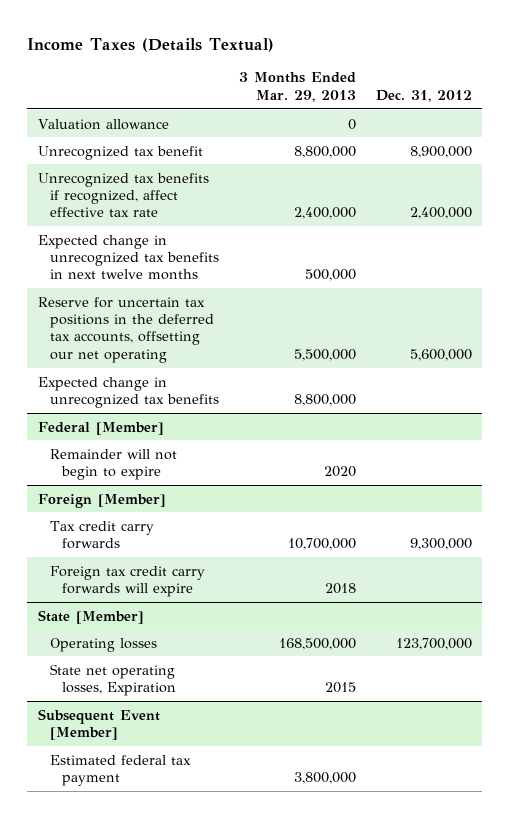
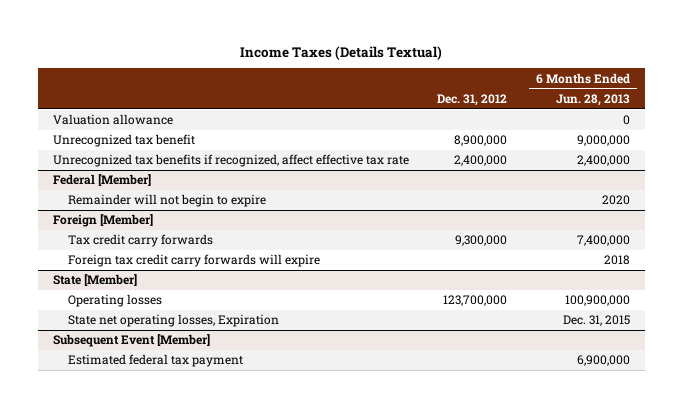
- | 3 Months Ended Mar. 29, 2013 | Dec. 31, 2012
+ | Dec. 31, 2012 | 6 Months Ended Jun. 28, 2013
- Expected change in unrecognized tax benefits in next twelve months | 500,000 |
- Reserve for uncertain tax positions in the deferred tax accounts, offsetting our net operating | 5,500,000 | 5,600,000
- Expected change in unrecognized tax benefits | 8,800,000 |

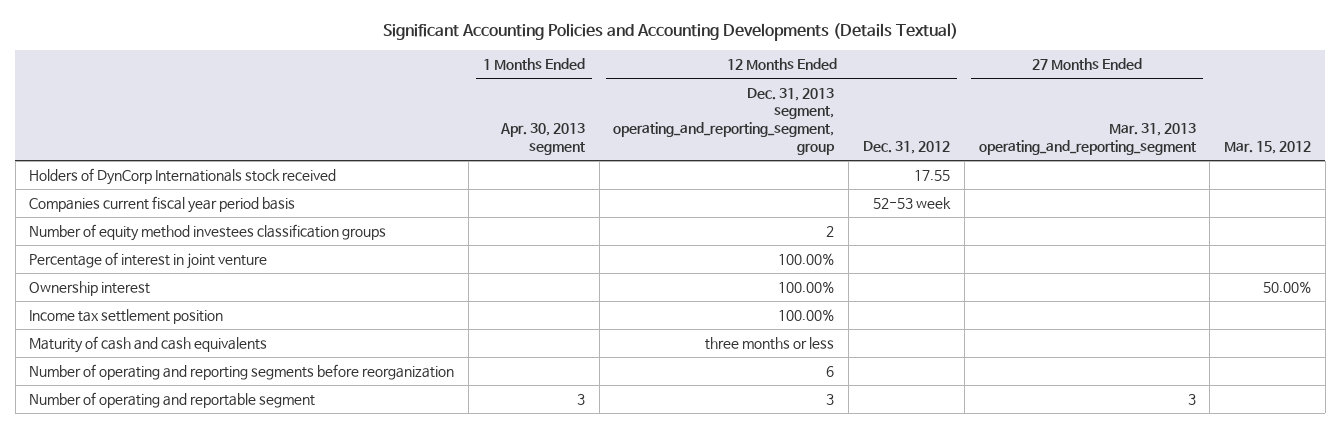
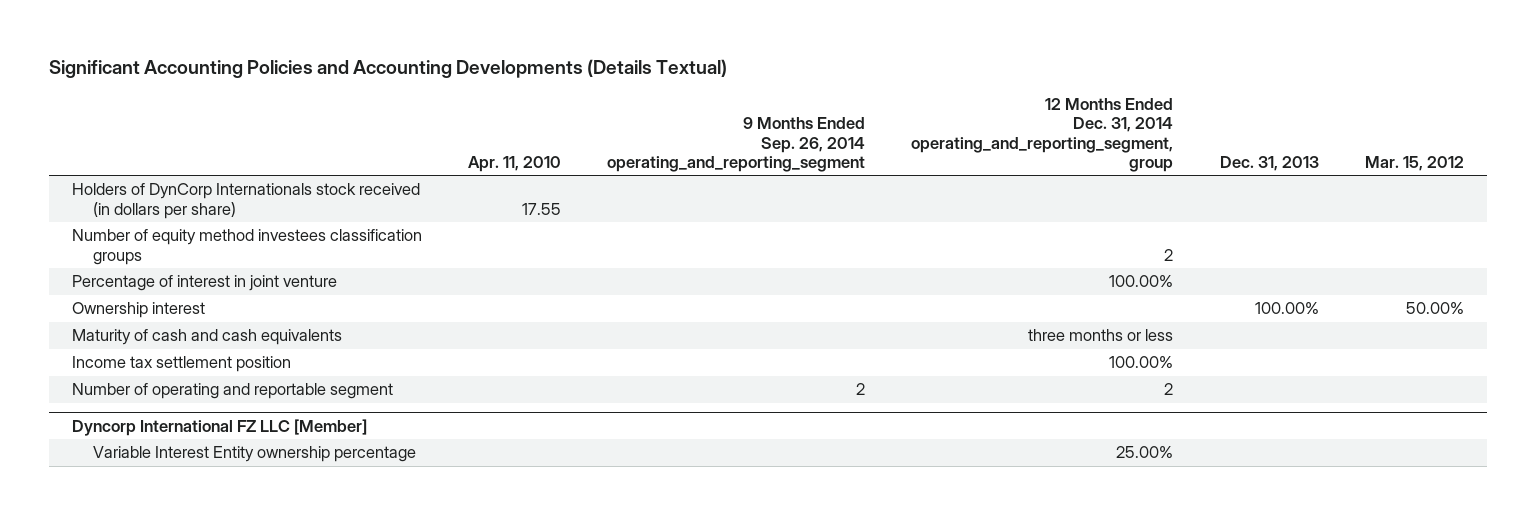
- | 1 Months Ended Apr. 30, 2013 segment | 12 Months Ended Dec. 31, 2013 segment, operating_and_reporting_segment, group | 12 Months Ended Dec. 31, 2012 | 27 Months Ended Mar. 31, 2013 operating_and_reporting_segment | Mar. 15, 2012
+ | Apr. 11, 2010 | 9 Months Ended Sep. 26, 2014 operating_and_reporting_segment | 12 Months Ended Dec. 31, 2014 operating_and_reporting_segment, group | Dec. 31, 2013 | Mar. 15, 2012
- Holders of DynCorp Internationals stock received | | | 17.55 | |
- Companies current fiscal year period basis | | | 52-53 week | |
+ Holders of DynCorp Internationals stock received (in dollars per share) | 17.55 | | | |
- Number of operating and reporting segments before reorganization | | 6 | | |
moved down: Income tax settlement position | | | 100.00% | |
+ Dyncorp International FZ LLC [Member]
+ Variable Interest Entity ownership percentage | | | 25.00% | |

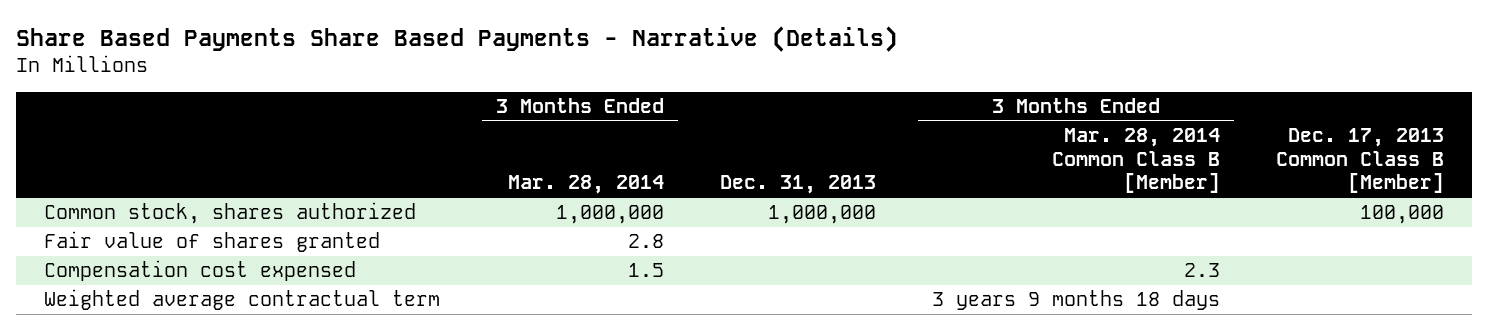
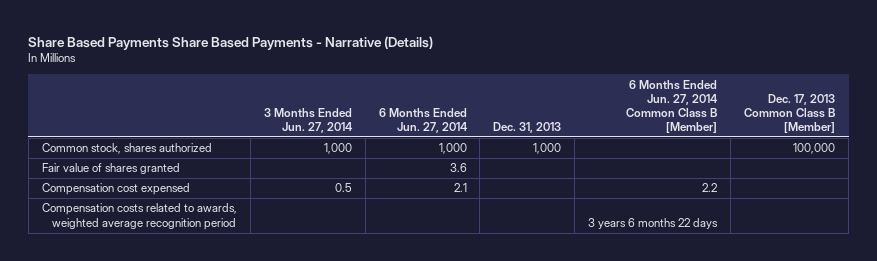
- | 3 Months Ended Mar. 28, 2014 | Dec. 31, 2013 | 3 Months Ended Mar. 28, 2014 Common Class B [Member] | Dec. 17, 2013 Common Class B [Member]
+ | 3 Months Ended Jun. 27, 2014 | 6 Months Ended Jun. 27, 2014 | Dec. 31, 2013 | 6 Months Ended Jun. 27, 2014 Common Class B [Member] | Dec. 17, 2013 Common Class B [Member]
- Common stock, shares authorized | 1,000,000 | 1,000,000 | | 100,000
+ Common stock, shares authorized | 1,000 | 1,000 | 1,000 | | 100,000
- Weighted average contractual term | | | 3 years 9 months 18 days |
+ Compensation costs related to awards, weighted average recognition period | | | | 3 years 6 months 22 days |

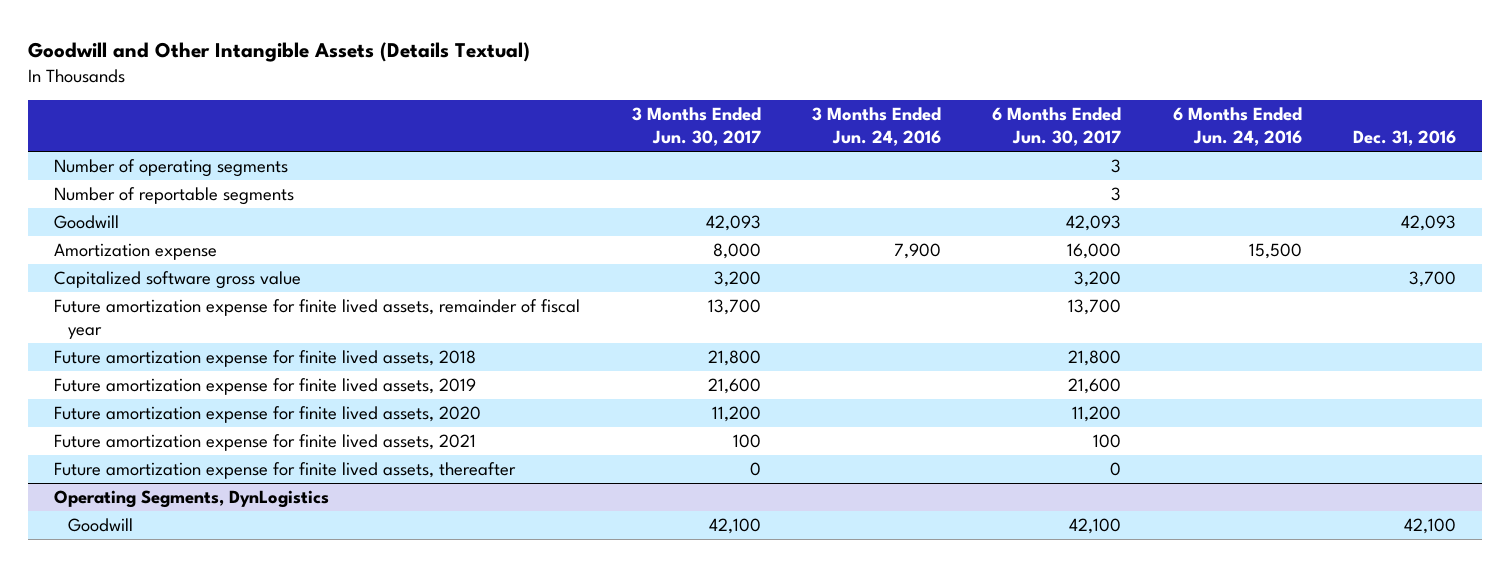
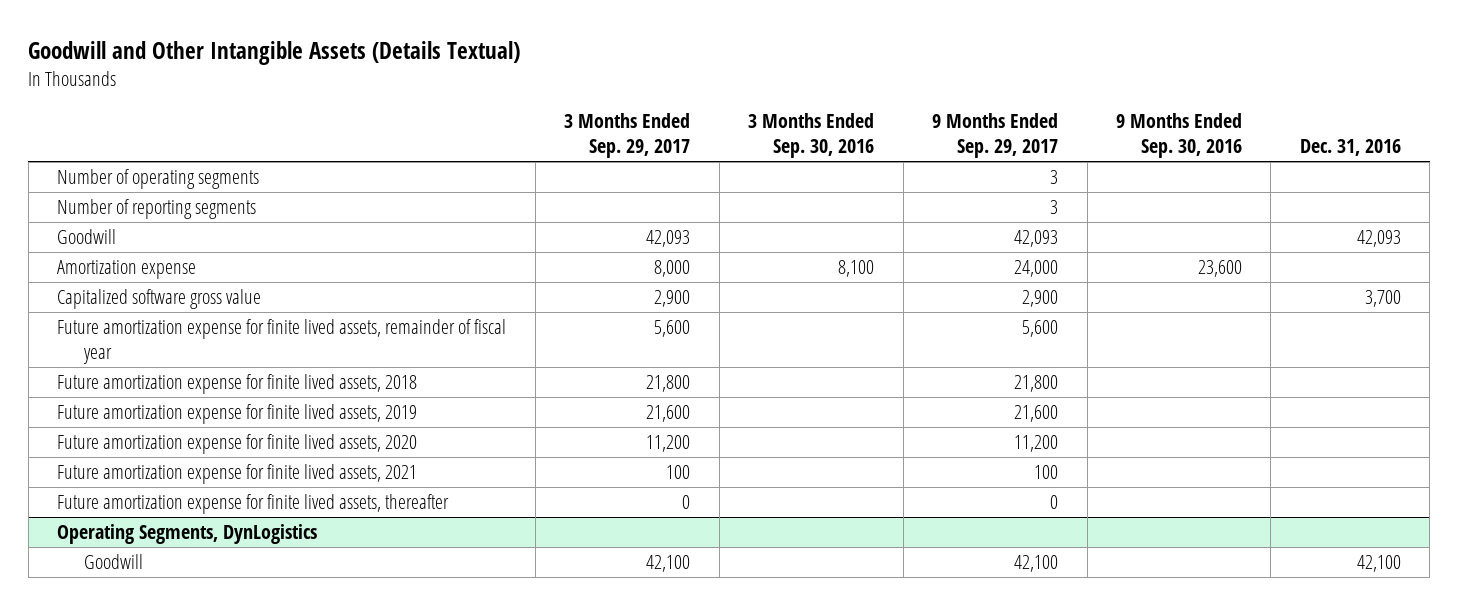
- | 3 Months Ended Jun. 30, 2017 | 3 Months Ended Jun. 24, 2016 | 6 Months Ended Jun. 30, 2017 | 6 Months Ended Jun. 24, 2016 | Dec. 31, 2016
+ | 3 Months Ended Sep. 29, 2017 | 3 Months Ended Sep. 30, 2016 | 9 Months Ended Sep. 29, 2017 | 9 Months Ended Sep. 30, 2016 | Dec. 31, 2016
- Number of reportable segments | | | 3 | |
+ Number of reporting segments | | | 3 | |

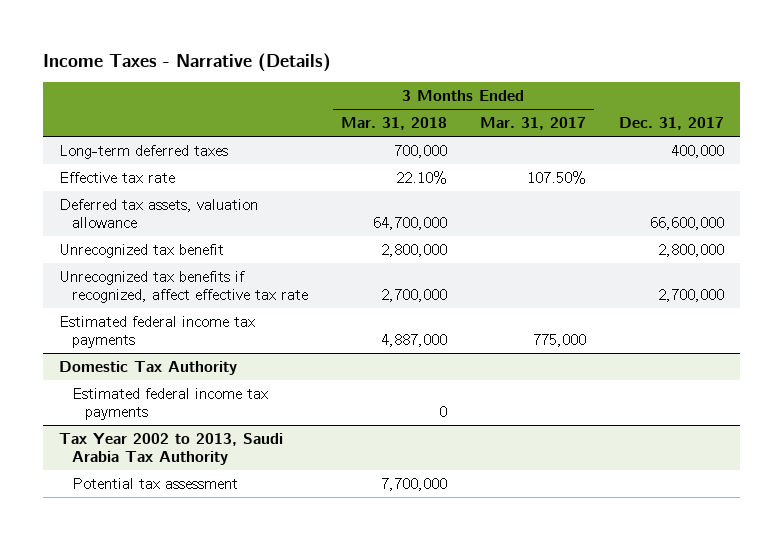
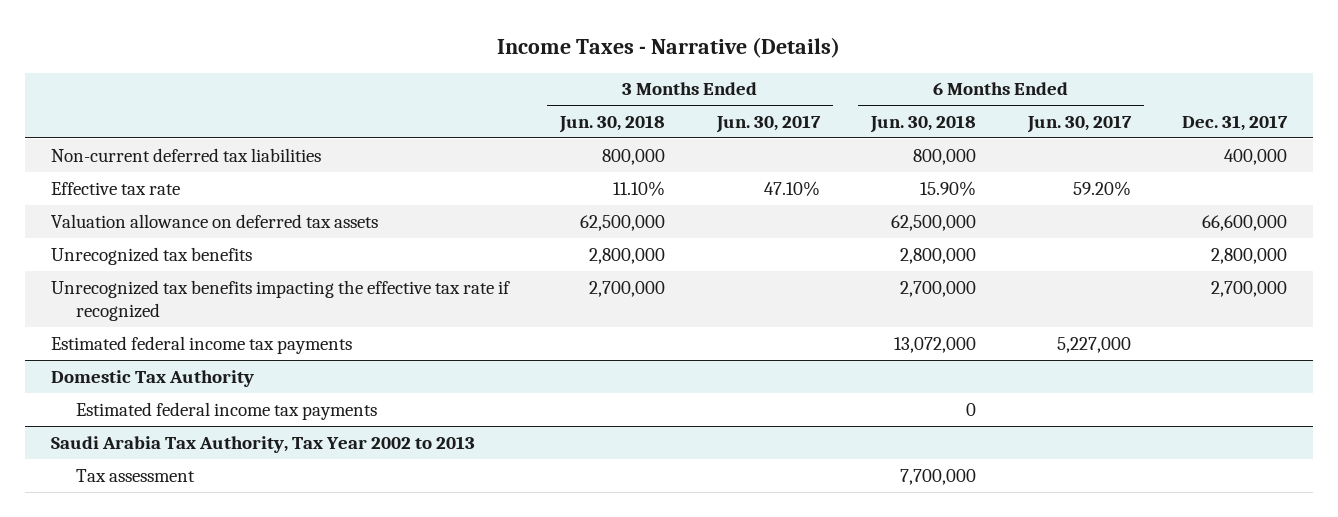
- | 3 Months Ended Mar. 31, 2018 | 3 Months Ended Mar. 31, 2017 | Dec. 31, 2017
+ | 3 Months Ended Jun. 30, 2018 | 3 Months Ended Jun. 30, 2017 | 6 Months Ended Jun. 30, 2018 | 6 Months Ended Jun. 30, 2017 | Dec. 31, 2017
- Long-term deferred taxes | 700,000 | | 400,000
+ Non-current deferred tax liabilities | 800,000 | | 800,000 | | 400,000
- Deferred tax assets, valuation allowance | 64,700,000 | | 66,600,000
- Unrecognized tax benefit | 2,800,000 | | 2,800,000
- Unrecognized tax benefits if recognized, affect effective tax rate | 2,700,000 | | 2,700,000
+ Valuation allowance on deferred tax assets | 62,500,000 | | 62,500,000 | | 66,600,000
+ Unrecognized tax benefits | 2,800,000 | | 2,800,000 | | 2,800,000
+ Unrecognized tax benefits impacting the effective tax rate if recognized | 2,700,000 | | 2,700,000 | | 2,700,000
- Tax Year 2002 to 2013, Saudi Arabia Tax Authority
- Potential tax assessment | 7,700,000 | |
+ Saudi Arabia Tax Authority, Tax Year 2002 to 2013
+ Tax assessment | | | 7,700,000 | |

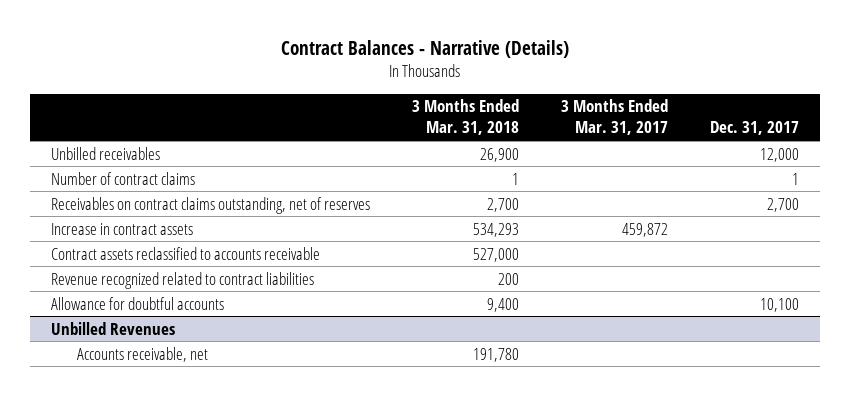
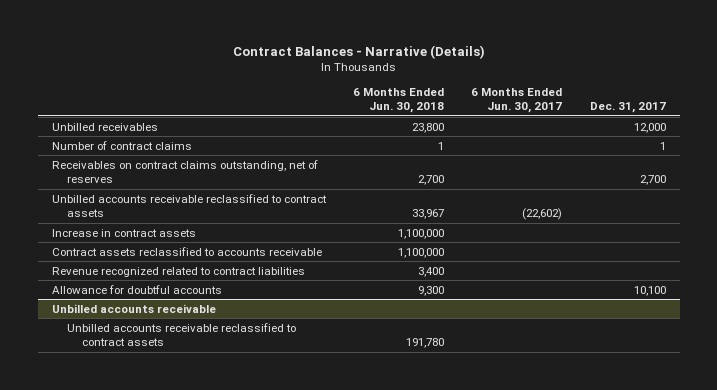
- | 3 Months Ended Mar. 31, 2018 | 3 Months Ended Mar. 31, 2017 | Dec. 31, 2017
+ | 6 Months Ended Jun. 30, 2018 | 6 Months Ended Jun. 30, 2017 | Dec. 31, 2017
+ Unbilled accounts receivable reclassified to contract assets | 33,967 | (22,602) |
- Unbilled Revenues
- Accounts receivable, net | 191,780 | |
+ Unbilled accounts receivable
+ Unbilled accounts receivable reclassified to contract assets | 191,780 | |

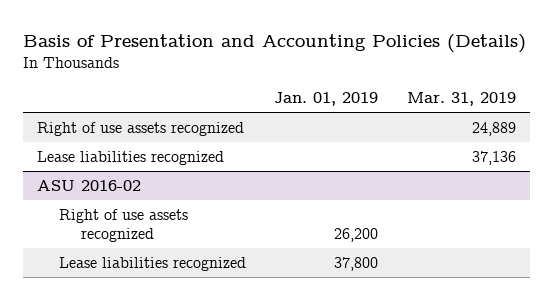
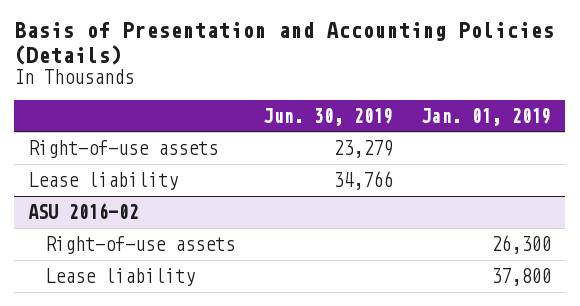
- | Jan. 01, 2019 | Mar. 31, 2019
+ | Jun. 30, 2019 | Jan. 01, 2019
- Right of use assets recognized | | 24,889
- Lease liabilities recognized | | 37,136
+ Right-of-use assets | 23,279 |
+ Lease liability | 34,766 |
@ ASU 2016-02
- Right of use assets recognized | 26,200 |
- Lease liabilities recognized | 37,800 |
+ Right-of-use assets | | 26,300
+ Lease liability | | 37,800

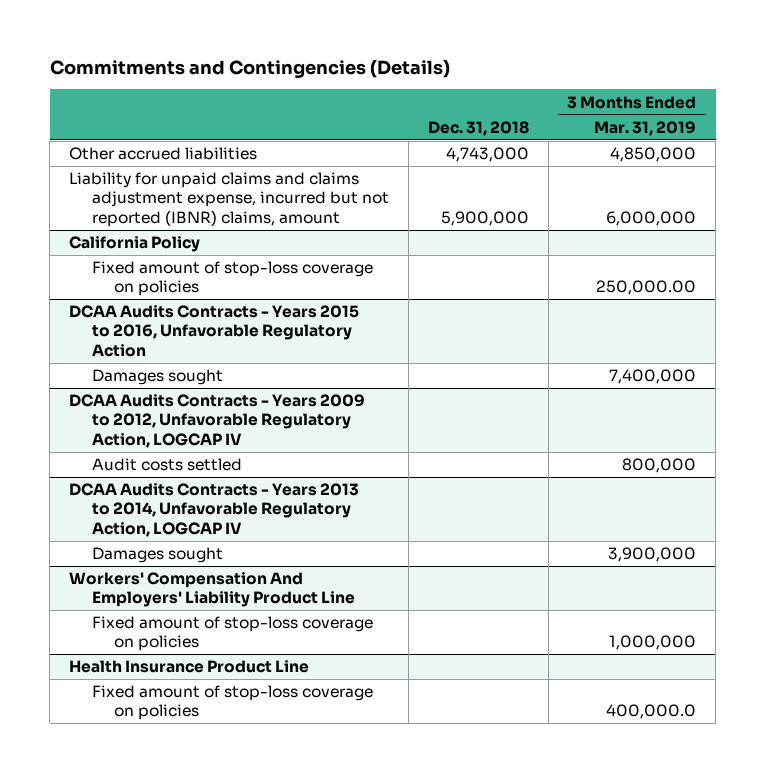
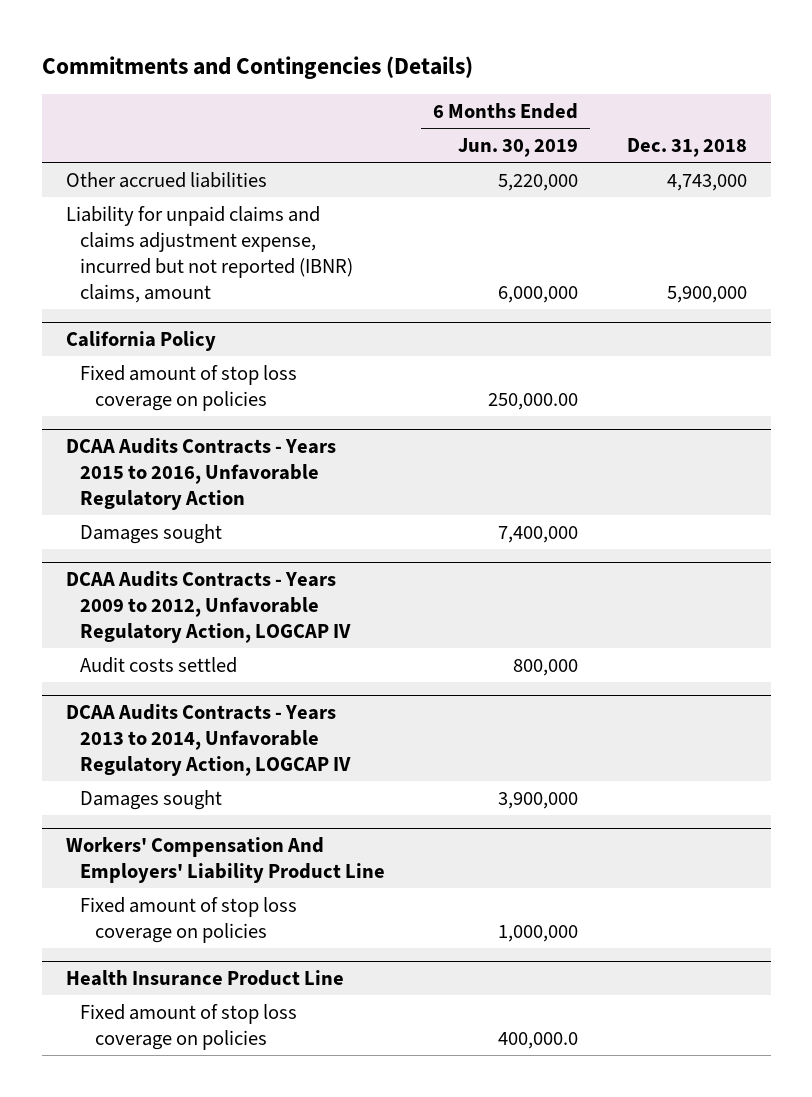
- | Dec. 31, 2018 | 3 Months Ended Mar. 31, 2019
+ | 6 Months Ended Jun. 30, 2019 | Dec. 31, 2018
@ California Policy
- Fixed amount of stop-loss coverage on policies | | 250,000.00
+ Fixed amount of stop loss coverage on policies | 250,000.00 |
@ Workers' Compensation And Employers' Liability Product Line
- Fixed amount of stop-loss coverage on policies | | 1,000,000
+ Fixed amount of stop loss coverage on policies | 1,000,000 |
@ Health Insurance Product Line
- Fixed amount of stop-loss coverage on policies | | 400,000.0
+ Fixed amount of stop loss coverage on policies | 400,000.0 |

